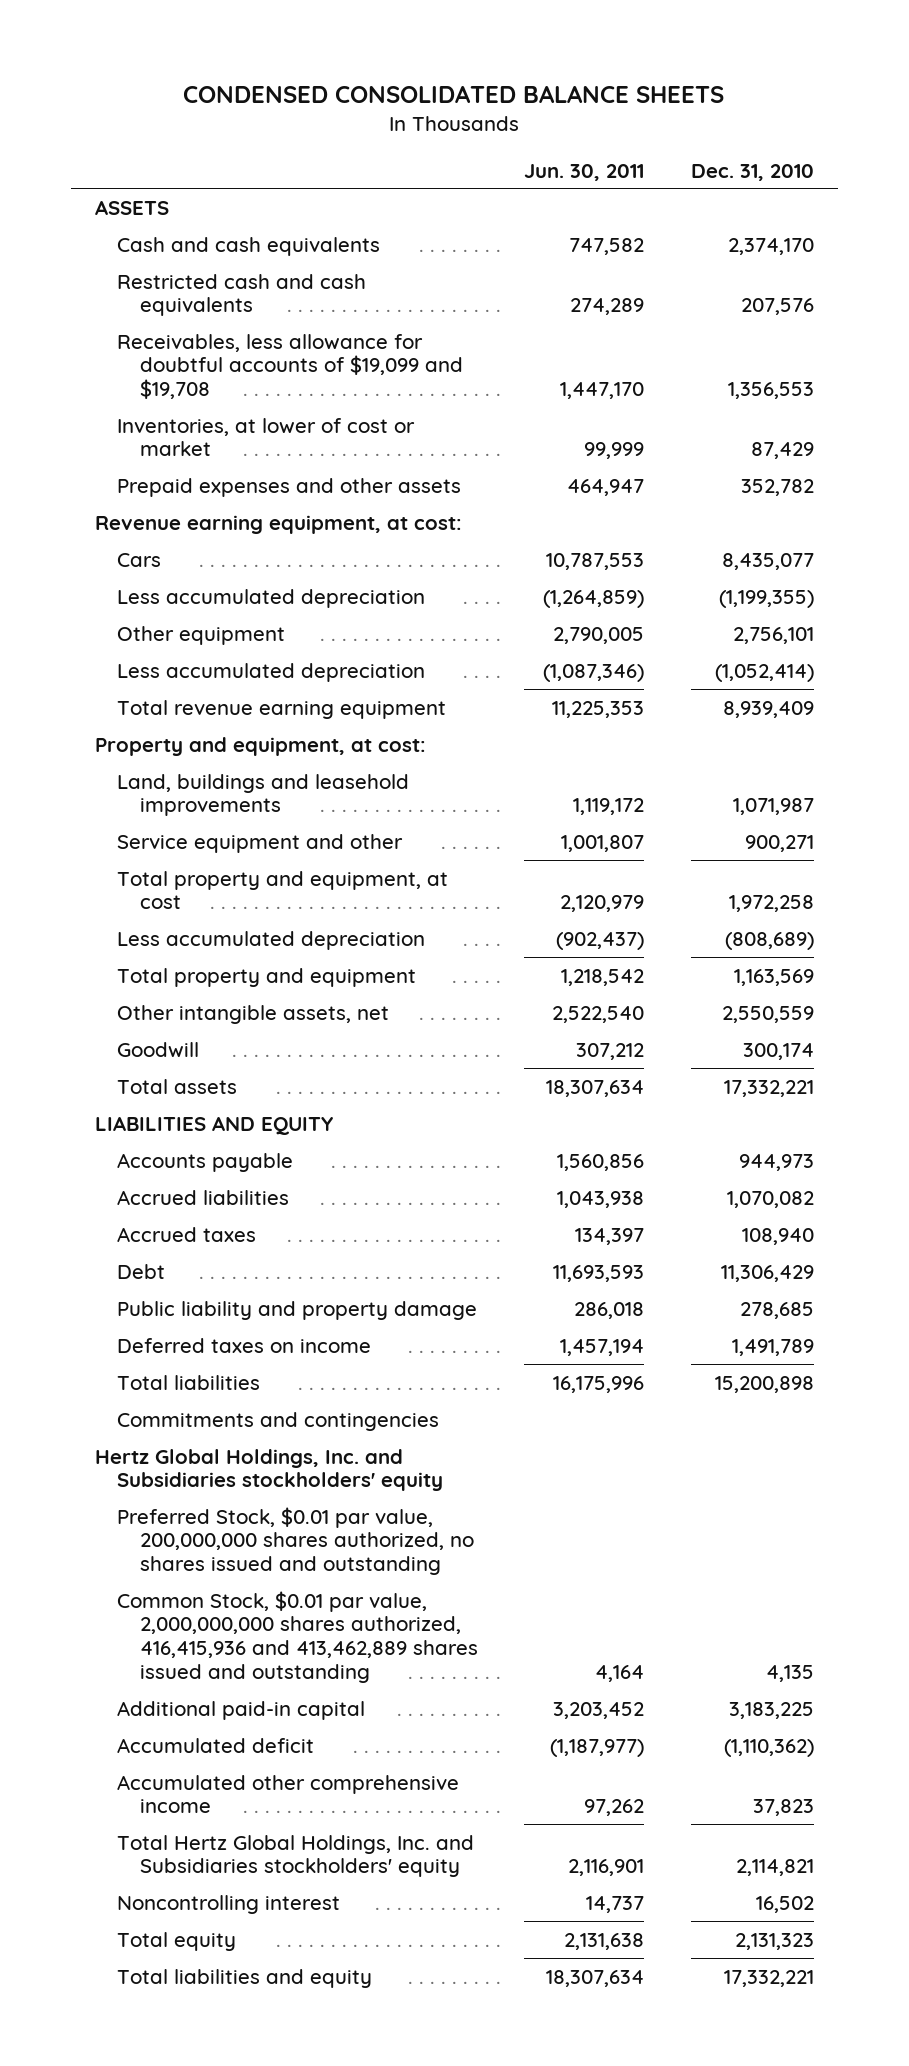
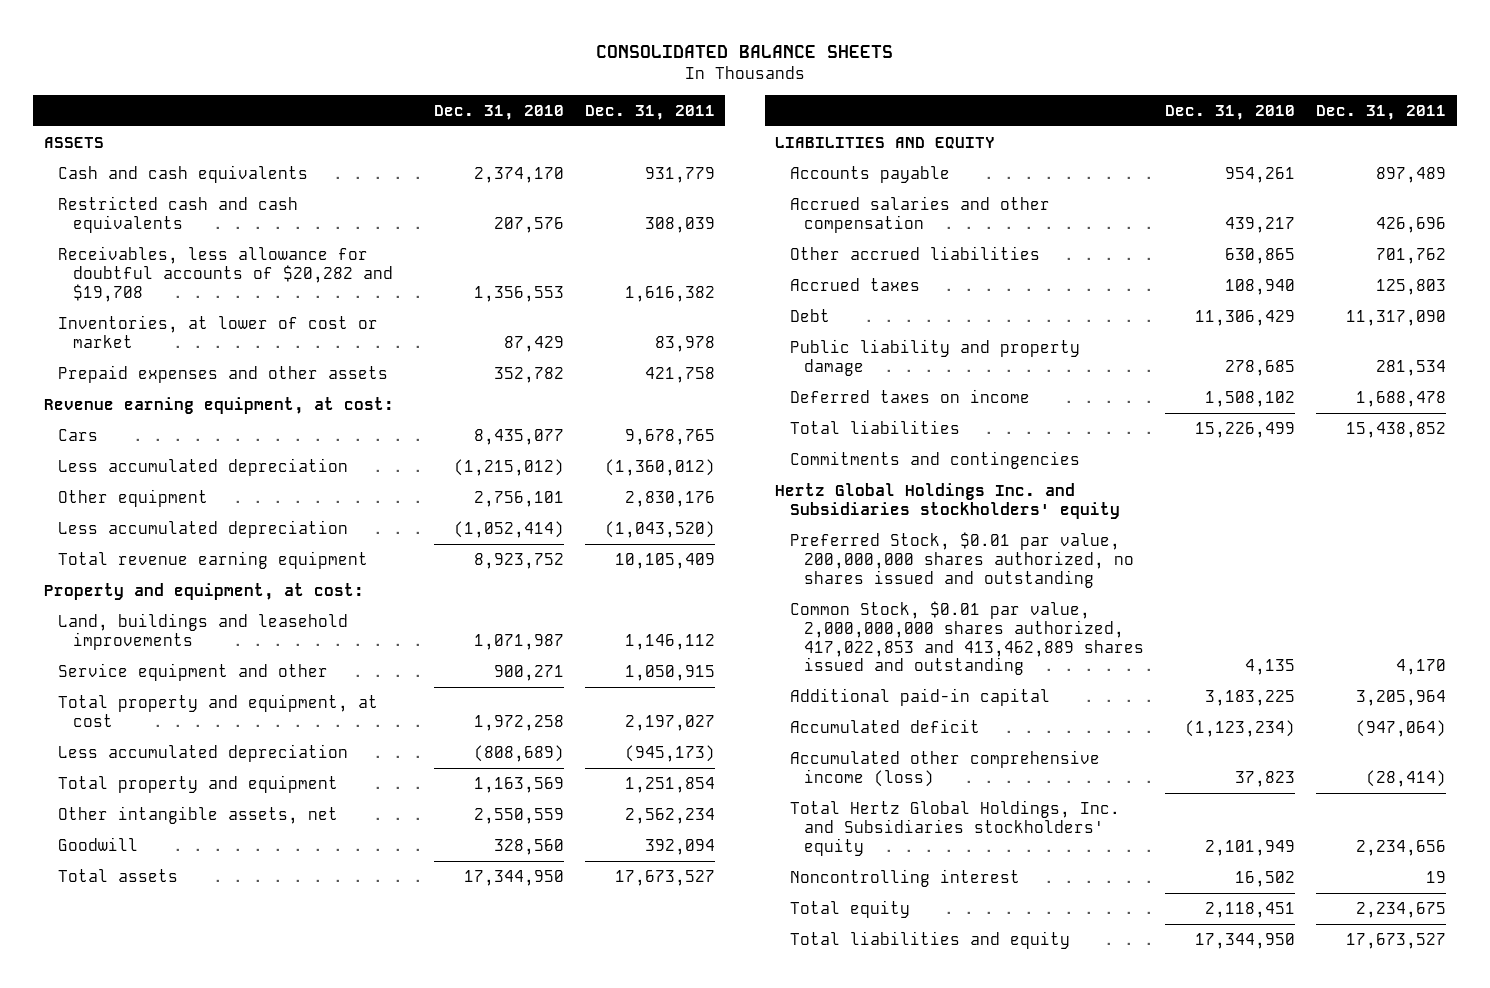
- CONDENSED CONSOLIDATED BALANCE SHEETS
+ CONSOLIDATED BALANCE SHEETS
- | Jun. 30, 2011 | Dec. 31, 2010
+ | Dec. 31, 2010 | Dec. 31, 2011
- Receivables, less allowance for doubtful accounts of $19,099 and $19,708 | 1,447,170 | 1,356,553
+ Receivables, less allowance for doubtful accounts of $20,282 and $19,708 | 1,356,553 | 1,616,382
- Less accumulated depreciation | (1,264,859) | (1,199,355)
+ Less accumulated depreciation | (1,215,012) | (1,360,012)
- Total revenue earning equipment | 11,225,353 | 8,939,409
+ Total revenue earning equipment | 8,923,752 | 10,105,409
- Goodwill | 307,212 | 300,174
- Total assets | 18,307,634 | 17,332,221
+ Goodwill | 328,560 | 392,094
+ Total assets | 17,344,950 | 17,673,527
- Accounts payable | 1,560,856 | 944,973
- Accrued liabilities | 1,043,938 | 1,070,082
+ Accounts payable | 954,261 | 897,489
+ Accrued salaries and other compensation | 439,217 | 426,696
+ Other accrued liabilities | 630,865 | 701,762
- Deferred taxes on income | 1,457,194 | 1,491,789
- Total liabilities | 16,175,996 | 15,200,898
+ Deferred taxes on income | 1,508,102 | 1,688,478
+ Total liabilities | 15,226,499 | 15,438,852
- Hertz Global Holdings, Inc. and Subsidiaries stockholders' equity
+ Hertz Global Holdings Inc. and Subsidiaries stockholders' equity
- Common Stock, $0.01 par value, 2,000,000,000 shares authorized, 416,415,936 and 413,462,889 shares issued and outstanding | 4,164 | 4,135
+ Common Stock, $0.01 par value, 2,000,000,000 shares authorized, 417,022,853 and 413,462,889 shares issued and outstanding | 4,135 | 4,170
- Accumulated deficit | (1,187,977) | (1,110,362)
- Accumulated other comprehensive income | 97,262 | 37,823
- Total Hertz Global Holdings, Inc. and Subsidiaries stockholders' equity | 2,116,901 | 2,114,821
+ Accumulated deficit | (1,123,234) | (947,064)
+ Accumulated other comprehensive income (loss) | 37,823 | (28,414)
+ Total Hertz Global Holdings, Inc. and Subsidiaries stockholders' equity | 2,101,949 | 2,234,656
- Total equity | 2,131,638 | 2,131,323
- Total liabilities and equity | 18,307,634 | 17,332,221
+ Total equity | 2,118,451 | 2,234,675
+ Total liabilities and equity | 17,344,950 | 17,673,527

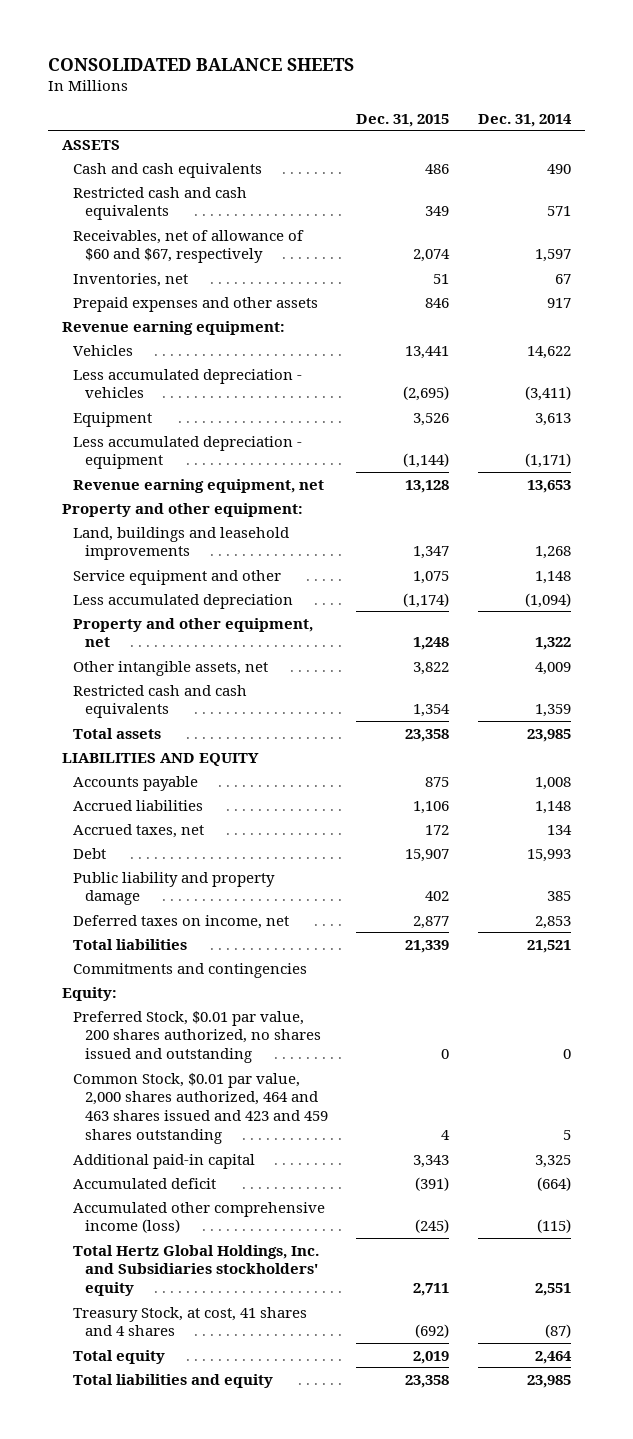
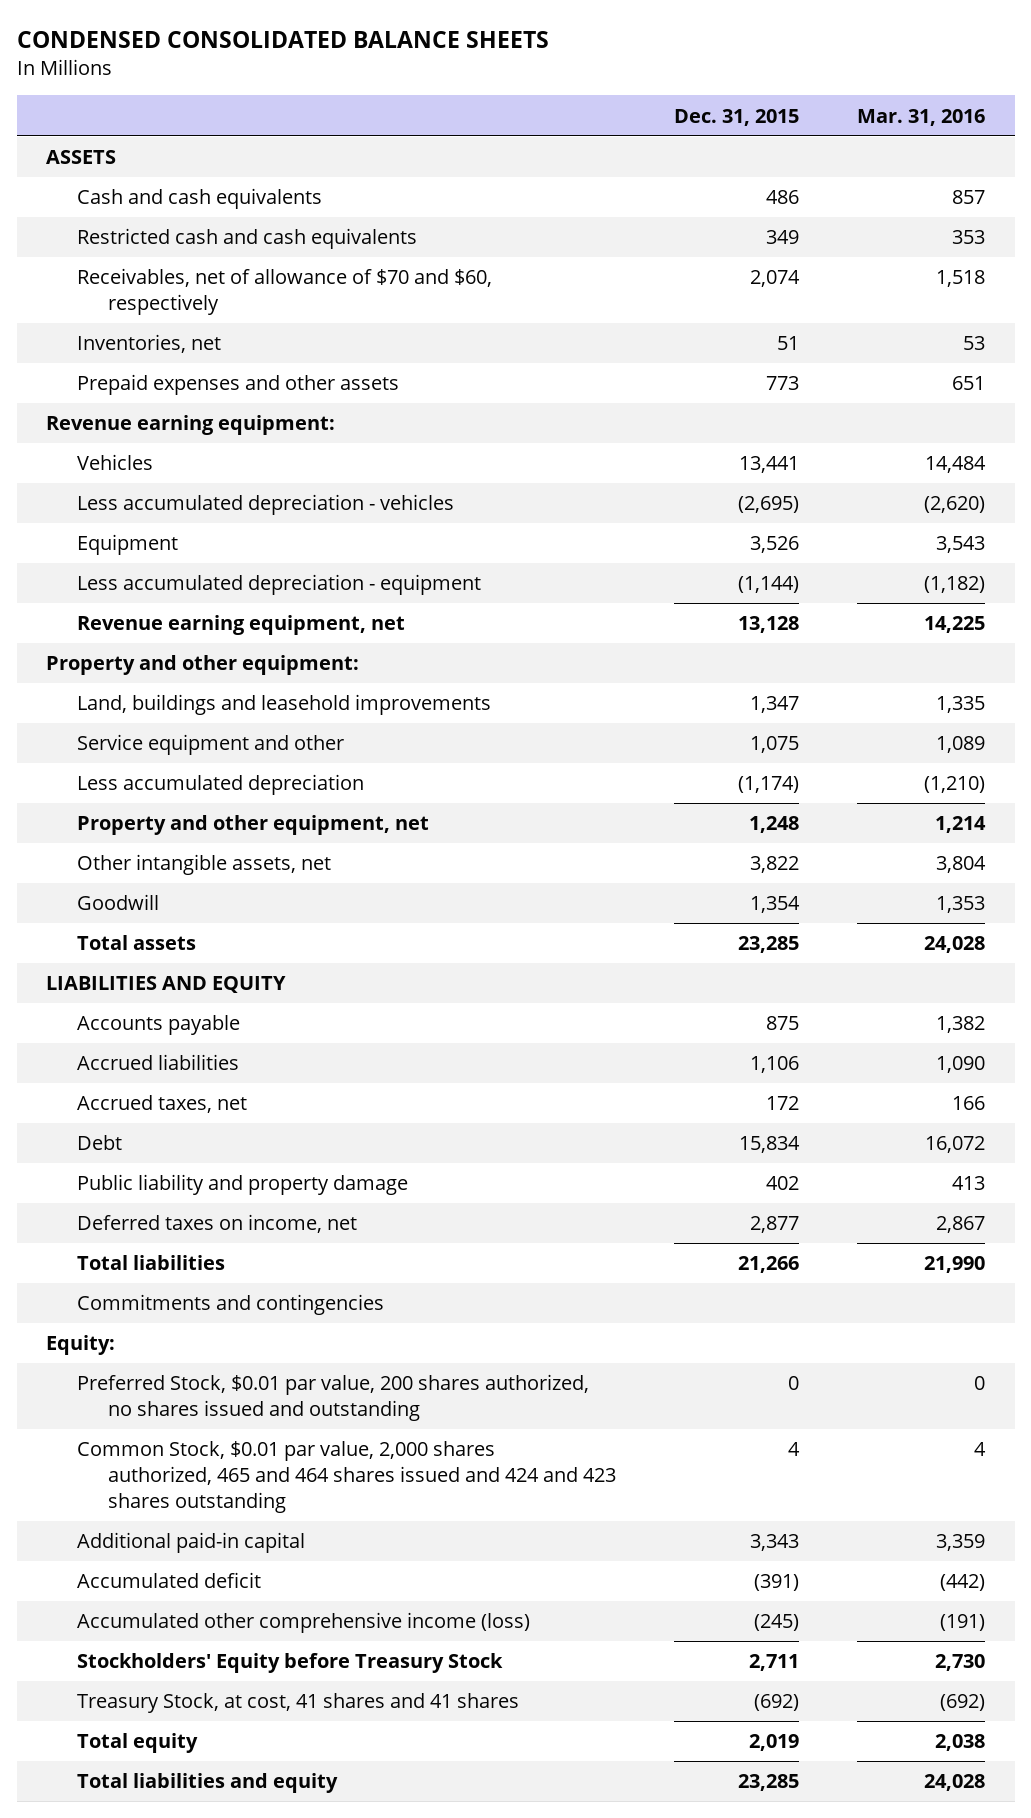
- CONSOLIDATED BALANCE SHEETS
+ CONDENSED CONSOLIDATED BALANCE SHEETS
- | Dec. 31, 2015 | Dec. 31, 2014
+ | Dec. 31, 2015 | Mar. 31, 2016
- Receivables, net of allowance of $60 and $67, respectively | 2,074 | 1,597
+ Receivables, net of allowance of $70 and $60, respectively | 2,074 | 1,518
- Prepaid expenses and other assets | 846 | 917
+ Prepaid expenses and other assets | 773 | 651
- Restricted cash and cash equivalents | 1,354 | 1,359
- Total assets | 23,358 | 23,985
+ Goodwill | 1,354 | 1,353
+ Total assets | 23,285 | 24,028
- Debt | 15,907 | 15,993
+ Debt | 15,834 | 16,072
- Total liabilities | 21,339 | 21,521
+ Total liabilities | 21,266 | 21,990
- Common Stock, $0.01 par value, 2,000 shares authorized, 464 and 463 shares issued and 423 and 459 shares outstanding | 4 | 5
+ Common Stock, $0.01 par value, 2,000 shares authorized, 465 and 464 shares issued and 424 and 423 shares outstanding | 4 | 4
- Total Hertz Global Holdings, Inc. and Subsidiaries stockholders' equity | 2,711 | 2,551
- Treasury Stock, at cost, 41 shares and 4 shares | (692) | (87)
+ Stockholders' Equity before Treasury Stock | 2,711 | 2,730
+ Treasury Stock, at cost, 41 shares and 41 shares | (692) | (692)
- Total liabilities and equity | 23,358 | 23,985
+ Total liabilities and equity | 23,285 | 24,028

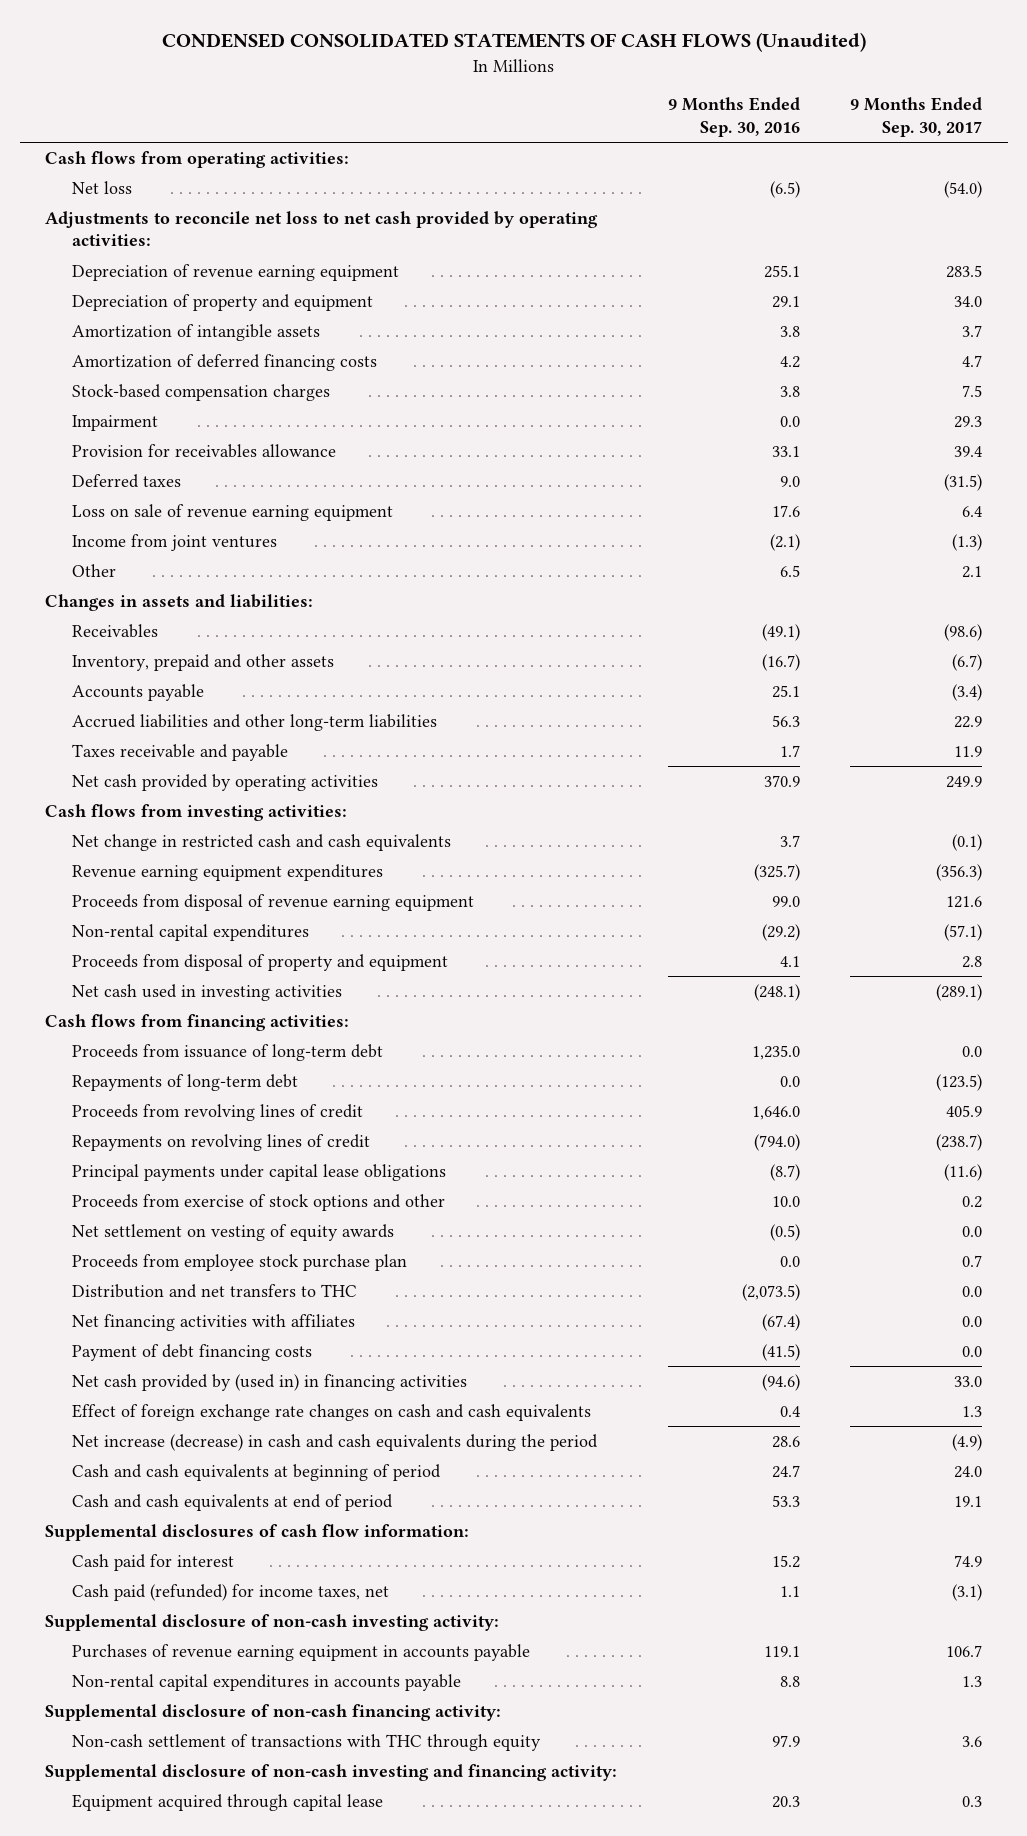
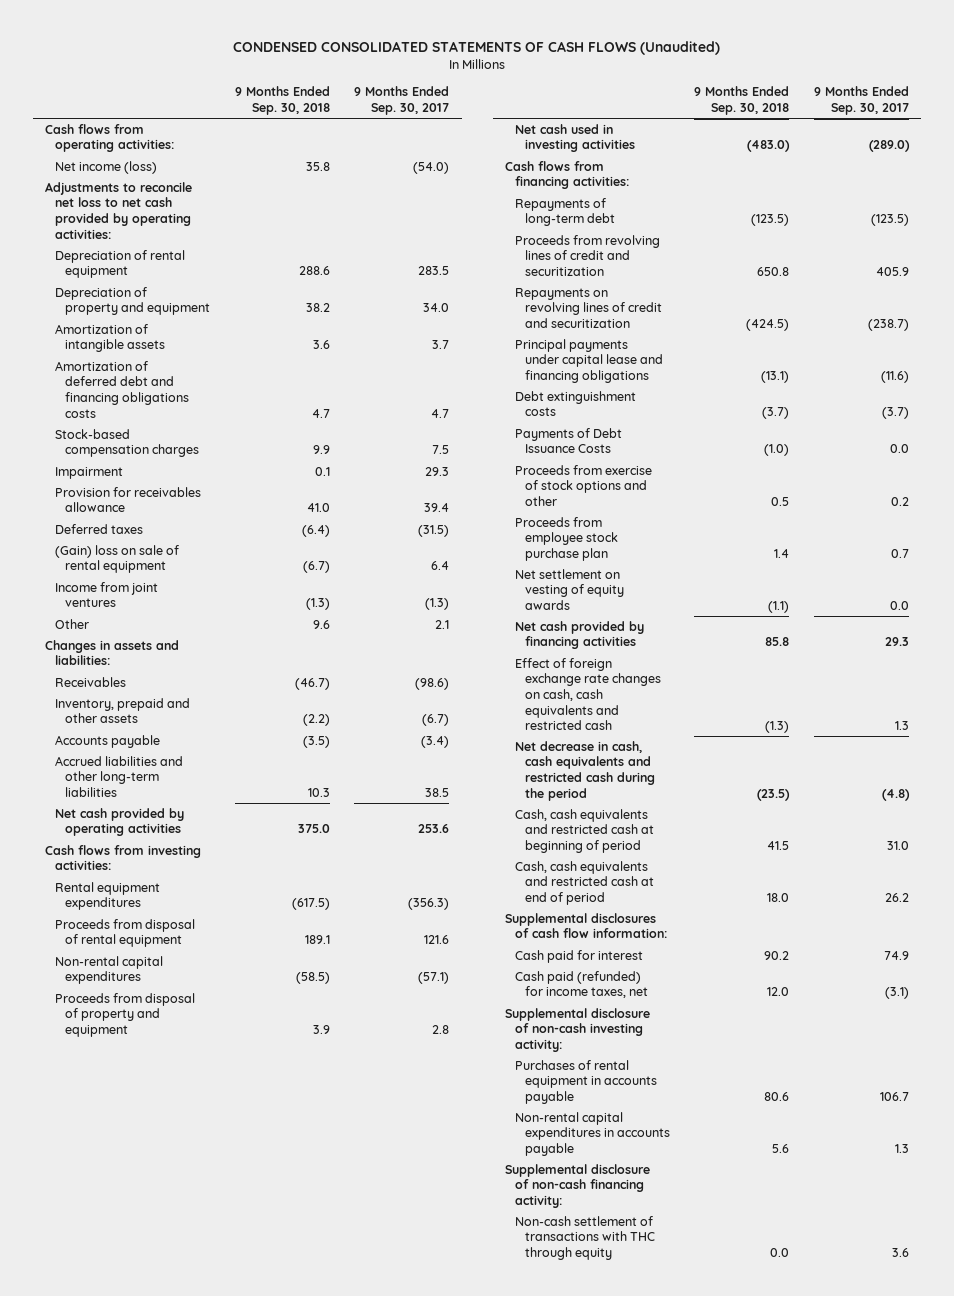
- | 9 Months Ended Sep. 30, 2016 | 9 Months Ended Sep. 30, 2017
+ | 9 Months Ended Sep. 30, 2018 | 9 Months Ended Sep. 30, 2017
- Net loss | (6.5) | (54.0)
+ Net income (loss) | 35.8 | (54.0)
- Depreciation of revenue earning equipment | 255.1 | 283.5
+ Depreciation of rental equipment | 288.6 | 283.5
- Amortization of deferred financing costs | 4.2 | 4.7
+ Amortization of deferred debt and financing obligations costs | 4.7 | 4.7
- Loss on sale of revenue earning equipment | 17.6 | 6.4
+ (Gain) loss on sale of rental equipment | (6.7) | 6.4
- Accrued liabilities and other long-term liabilities | 56.3 | 22.9
- Taxes receivable and payable | 1.7 | 11.9
- Net cash provided by operating activities | 370.9 | 249.9
+ Accrued liabilities and other long-term liabilities | 10.3 | 38.5
+ Net cash provided by operating activities | 375.0 | 253.6
- Net change in restricted cash and cash equivalents | 3.7 | (0.1)
- Revenue earning equipment expenditures | (325.7) | (356.3)
- Proceeds from disposal of revenue earning equipment | 99.0 | 121.6
+ Rental equipment expenditures | (617.5) | (356.3)
+ Proceeds from disposal of rental equipment | 189.1 | 121.6
- Net cash used in investing activities | (248.1) | (289.1)
+ Net cash used in investing activities | (483.0) | (289.0)
- Proceeds from issuance of long-term debt | 1,235.0 | 0.0
- Proceeds from revolving lines of credit | 1,646.0 | 405.9
- Repayments on revolving lines of credit | (794.0) | (238.7)
- Principal payments under capital lease obligations | (8.7) | (11.6)
+ Proceeds from revolving lines of credit and securitization | 650.8 | 405.9
+ Repayments on revolving lines of credit and securitization | (424.5) | (238.7)
+ Principal payments under capital lease and financing obligations | (13.1) | (11.6)
+ Debt extinguishment costs | (3.7) | (3.7)
+ Payments of Debt Issuance Costs | (1.0) | 0.0
- Distribution and net transfers to THC | (2,073.5) | 0.0
- Net financing activities with affiliates | (67.4) | 0.0
- Payment of debt financing costs | (41.5) | 0.0
- Net cash provided by (used in) in financing activities | (94.6) | 33.0
- Effect of foreign exchange rate changes on cash and cash equivalents | 0.4 | 1.3
- Net increase (decrease) in cash and cash equivalents during the period | 28.6 | (4.9)
- Cash and cash equivalents at beginning of period | 24.7 | 24.0
- Cash and cash equivalents at end of period | 53.3 | 19.1
moved down: Net settlement on vesting of equity awards | (1.1) | 0.0
+ Net cash provided by financing activities | 85.8 | 29.3
+ Effect of foreign exchange rate changes on cash, cash equivalents and restricted cash | (1.3) | 1.3
+ Net decrease in cash, cash equivalents and restricted cash during the period | (23.5) | (4.8)
+ Cash, cash equivalents and restricted cash at beginning of period | 41.5 | 31.0
+ Cash, cash equivalents and restricted cash at end of period | 18.0 | 26.2
- Purchases of revenue earning equipment in accounts payable | 119.1 | 106.7
+ Purchases of rental equipment in accounts payable | 80.6 | 106.7
- Supplemental disclosure of non-cash investing and financing activity:
- Equipment acquired through capital lease | 20.3 | 0.3

